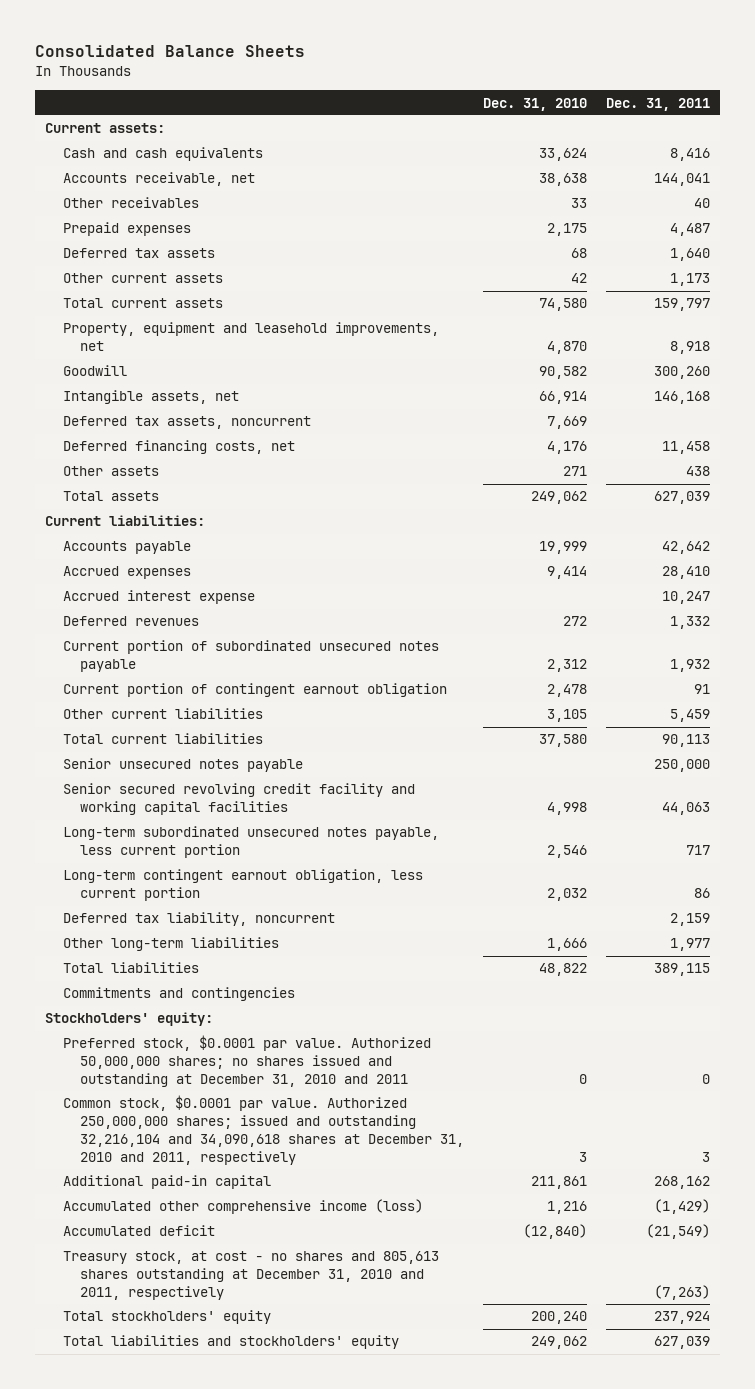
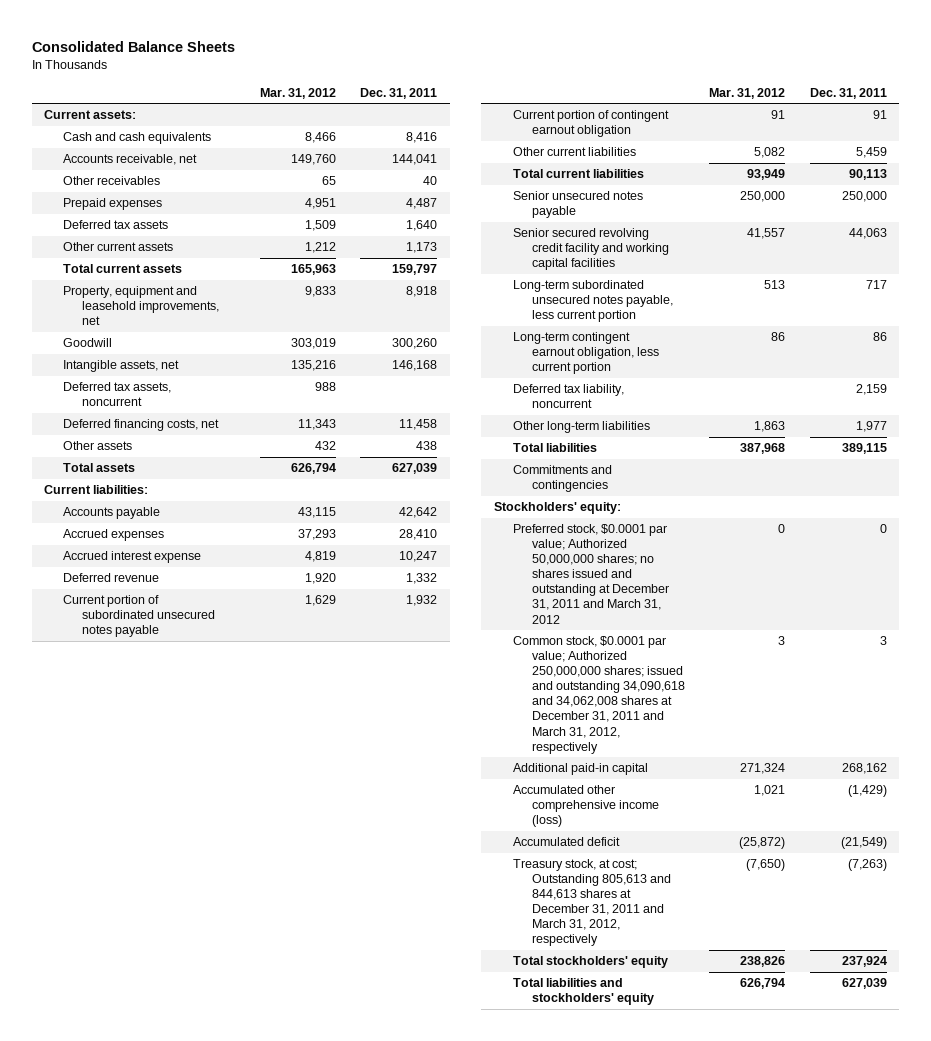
- | Dec. 31, 2010 | Dec. 31, 2011
+ | Mar. 31, 2012 | Dec. 31, 2011
- Deferred revenues | 272 | 1,332
+ Deferred revenue | 1,920 | 1,332
- Preferred stock, $0.0001 par value. Authorized 50,000,000 shares; no shares issued and outstanding at December 31, 2010 and 2011 | 0 | 0
- Common stock, $0.0001 par value. Authorized 250,000,000 shares; issued and outstanding 32,216,104 and 34,090,618 shares at December 31, 2010 and 2011, respectively | 3 | 3
+ Preferred stock, $0.0001 par value; Authorized 50,000,000 shares; no shares issued and outstanding at December 31, 2011 and March 31, 2012 | 0 | 0
+ Common stock, $0.0001 par value; Authorized 250,000,000 shares; issued and outstanding 34,090,618 and 34,062,008 shares at December 31, 2011 and March 31, 2012, respectively | 3 | 3
- Treasury stock, at cost - no shares and 805,613 shares outstanding at December 31, 2010 and 2011, respectively | | (7,263)
+ Treasury stock, at cost; Outstanding 805,613 and 844,613 shares at December 31, 2011 and March 31, 2012, respectively | (7,650) | (7,263)

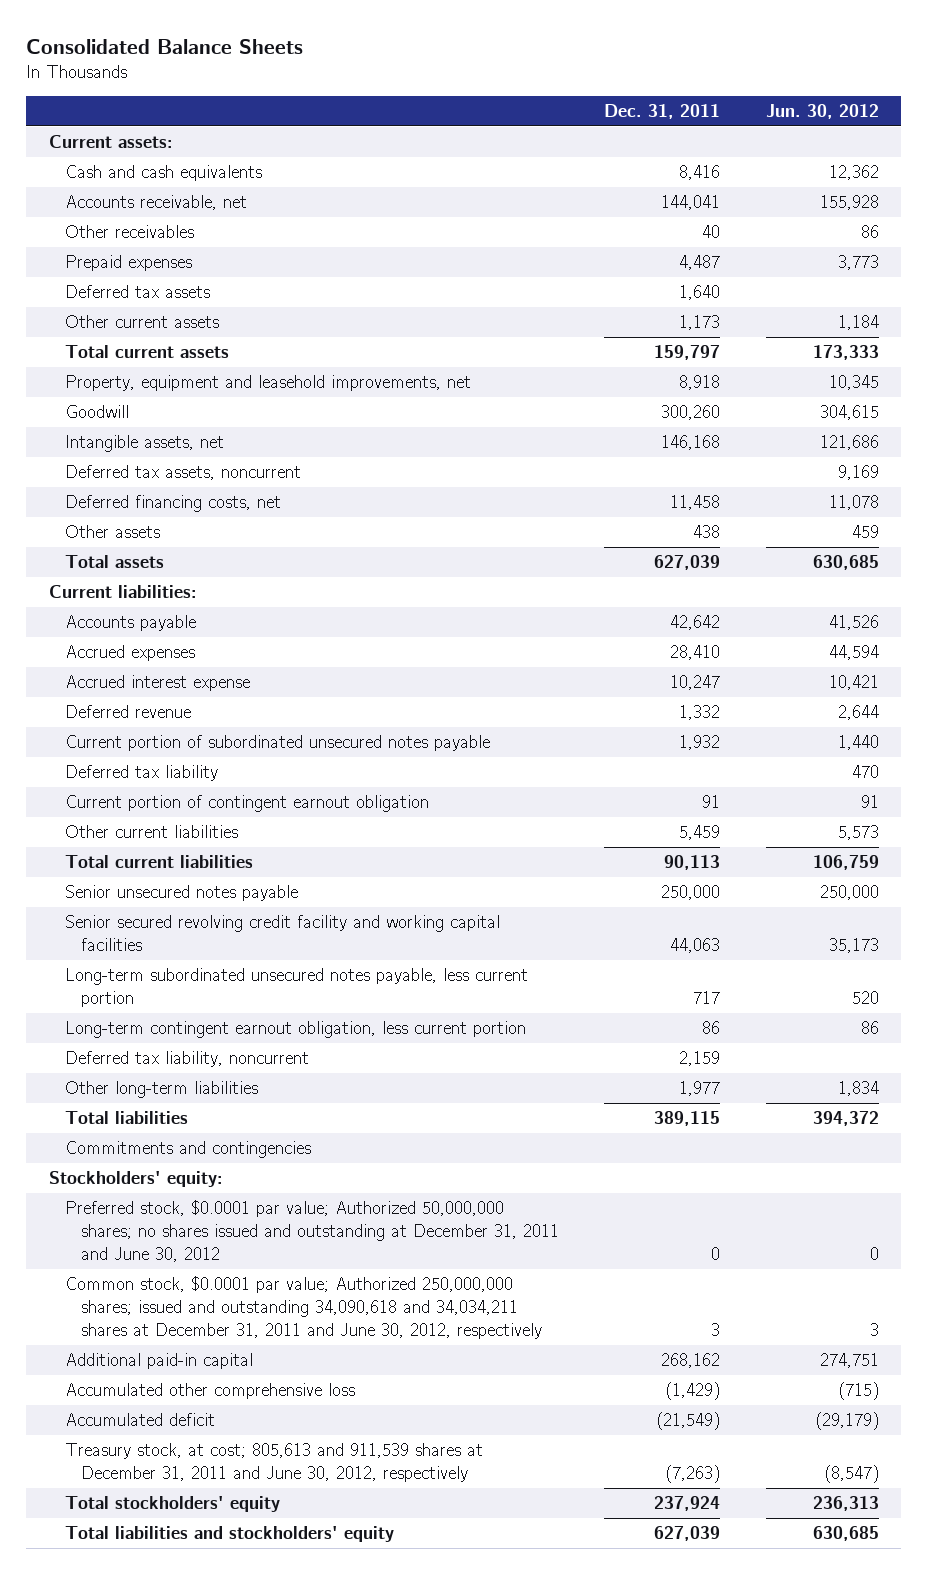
- | Mar. 31, 2012 | Dec. 31, 2011
+ | Dec. 31, 2011 | Jun. 30, 2012
+ Deferred tax liability | | 470
- Preferred stock, $0.0001 par value; Authorized 50,000,000 shares; no shares issued and outstanding at December 31, 2011 and March 31, 2012 | 0 | 0
- Common stock, $0.0001 par value; Authorized 250,000,000 shares; issued and outstanding 34,090,618 and 34,062,008 shares at December 31, 2011 and March 31, 2012, respectively | 3 | 3
+ Preferred stock, $0.0001 par value; Authorized 50,000,000 shares; no shares issued and outstanding at December 31, 2011 and June 30, 2012 | 0 | 0
+ Common stock, $0.0001 par value; Authorized 250,000,000 shares; issued and outstanding 34,090,618 and 34,034,211 shares at December 31, 2011 and June 30, 2012, respectively | 3 | 3
- Accumulated other comprehensive income (loss) | 1,021 | (1,429)
+ Accumulated other comprehensive loss | (1,429) | (715)
- Treasury stock, at cost; Outstanding 805,613 and 844,613 shares at December 31, 2011 and March 31, 2012, respectively | (7,650) | (7,263)
+ Treasury stock, at cost; 805,613 and 911,539 shares at December 31, 2011 and June 30, 2012, respectively | (7,263) | (8,547)

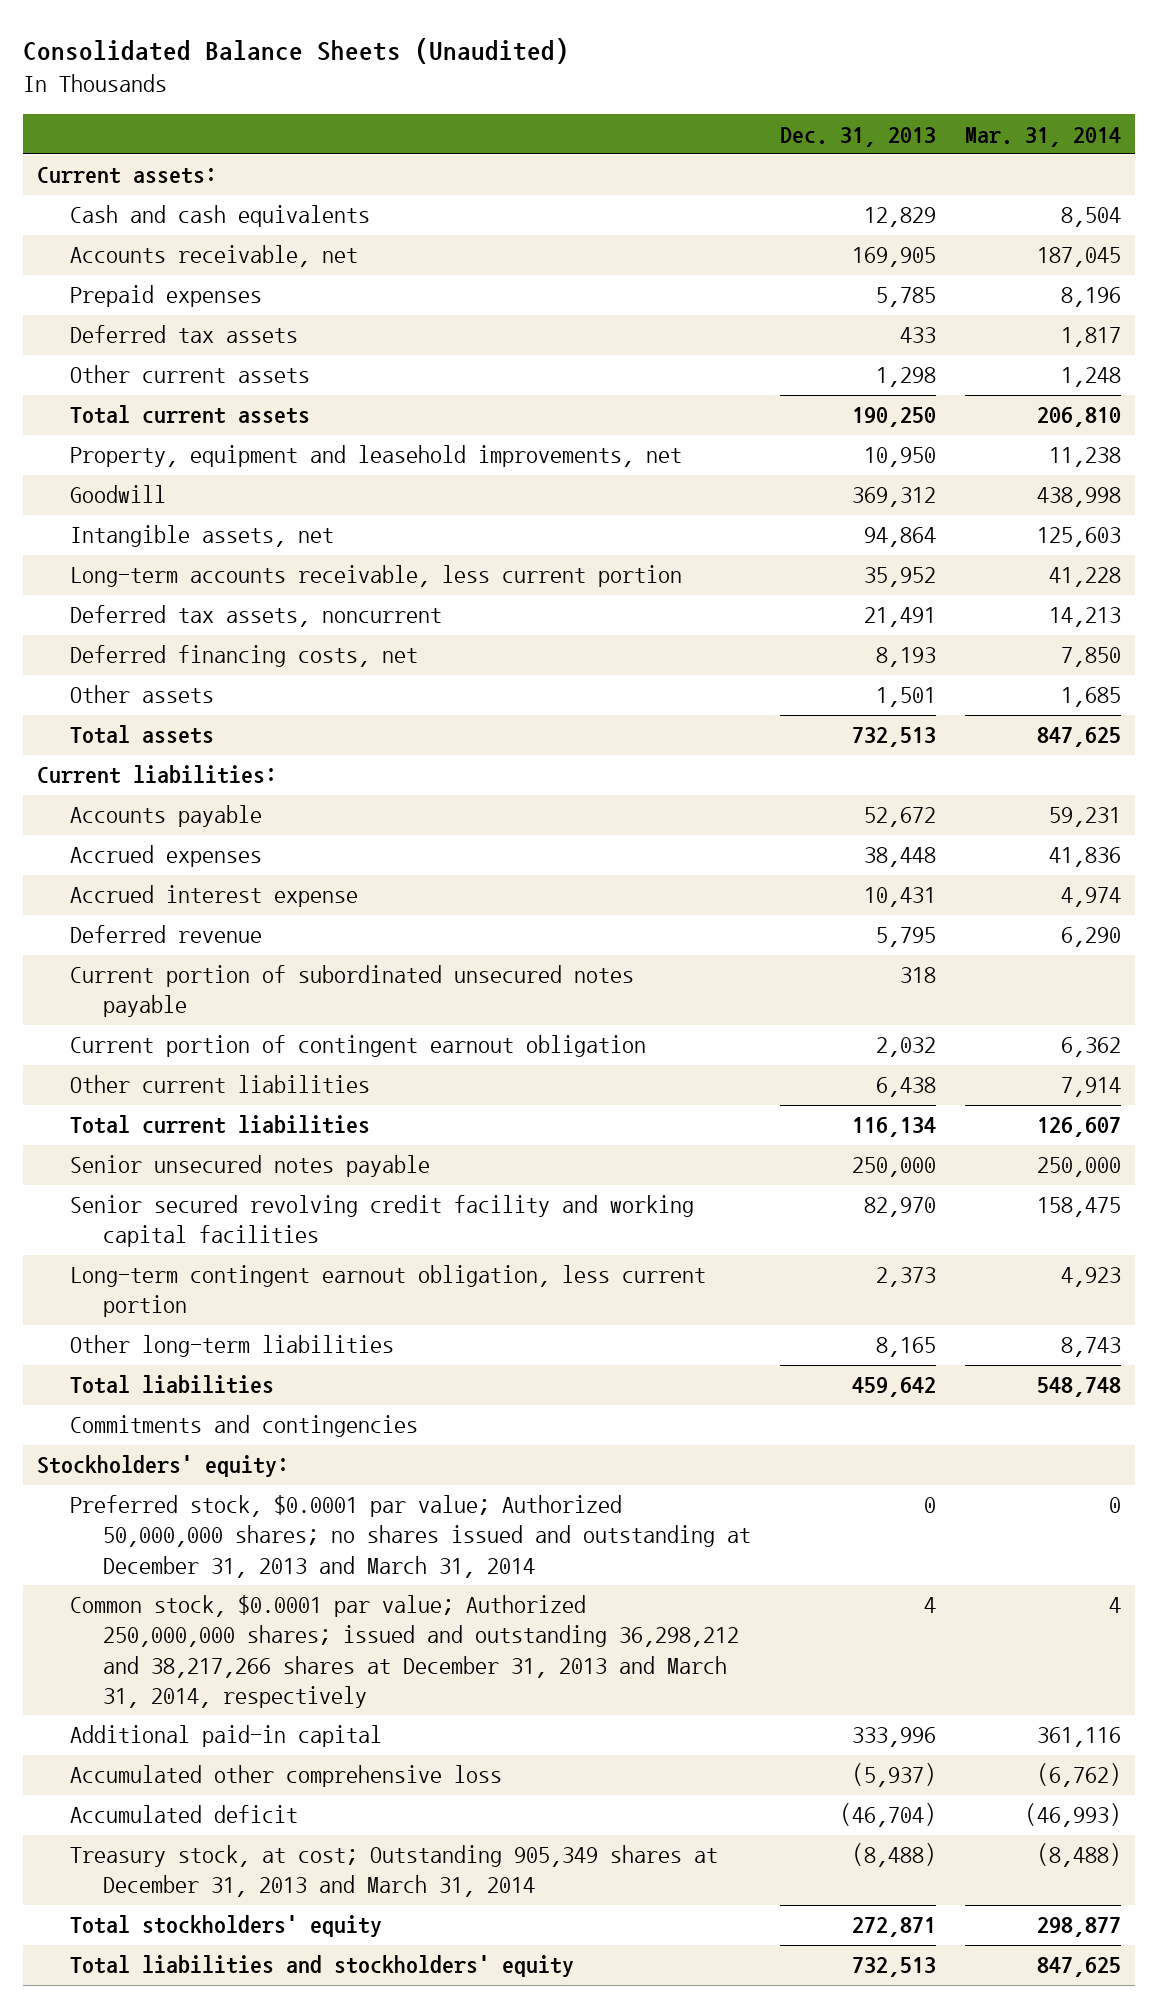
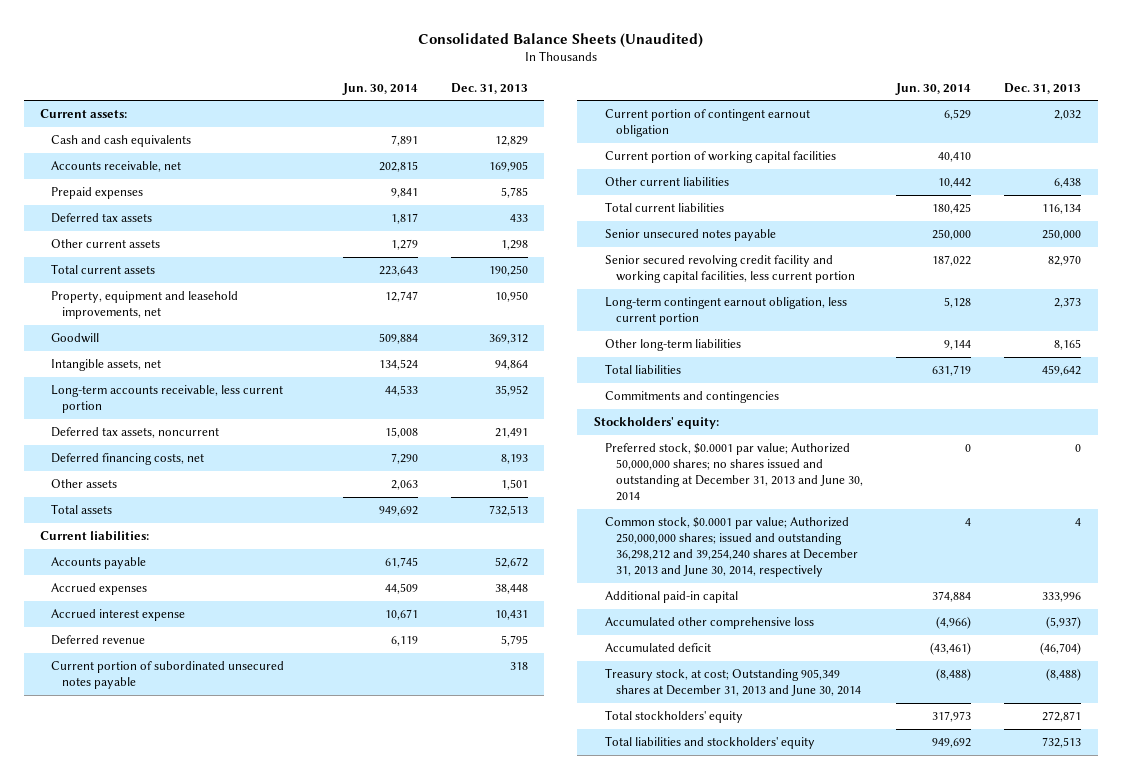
- | Dec. 31, 2013 | Mar. 31, 2014
+ | Jun. 30, 2014 | Dec. 31, 2013
+ Current portion of working capital facilities | 40,410 |
- Senior secured revolving credit facility and working capital facilities | 82,970 | 158,475
+ Senior secured revolving credit facility and working capital facilities, less current portion | 187,022 | 82,970
- Preferred stock, $0.0001 par value; Authorized 50,000,000 shares; no shares issued and outstanding at December 31, 2013 and March 31, 2014 | 0 | 0
- Common stock, $0.0001 par value; Authorized 250,000,000 shares; issued and outstanding 36,298,212 and 38,217,266 shares at December 31, 2013 and March 31, 2014, respectively | 4 | 4
+ Preferred stock, $0.0001 par value; Authorized 50,000,000 shares; no shares issued and outstanding at December 31, 2013 and June 30, 2014 | 0 | 0
+ Common stock, $0.0001 par value; Authorized 250,000,000 shares; issued and outstanding 36,298,212 and 39,254,240 shares at December 31, 2013 and June 30, 2014, respectively | 4 | 4
- Treasury stock, at cost; Outstanding 905,349 shares at December 31, 2013 and March 31, 2014 | (8,488) | (8,488)
+ Treasury stock, at cost; Outstanding 905,349 shares at December 31, 2013 and June 30, 2014 | (8,488) | (8,488)

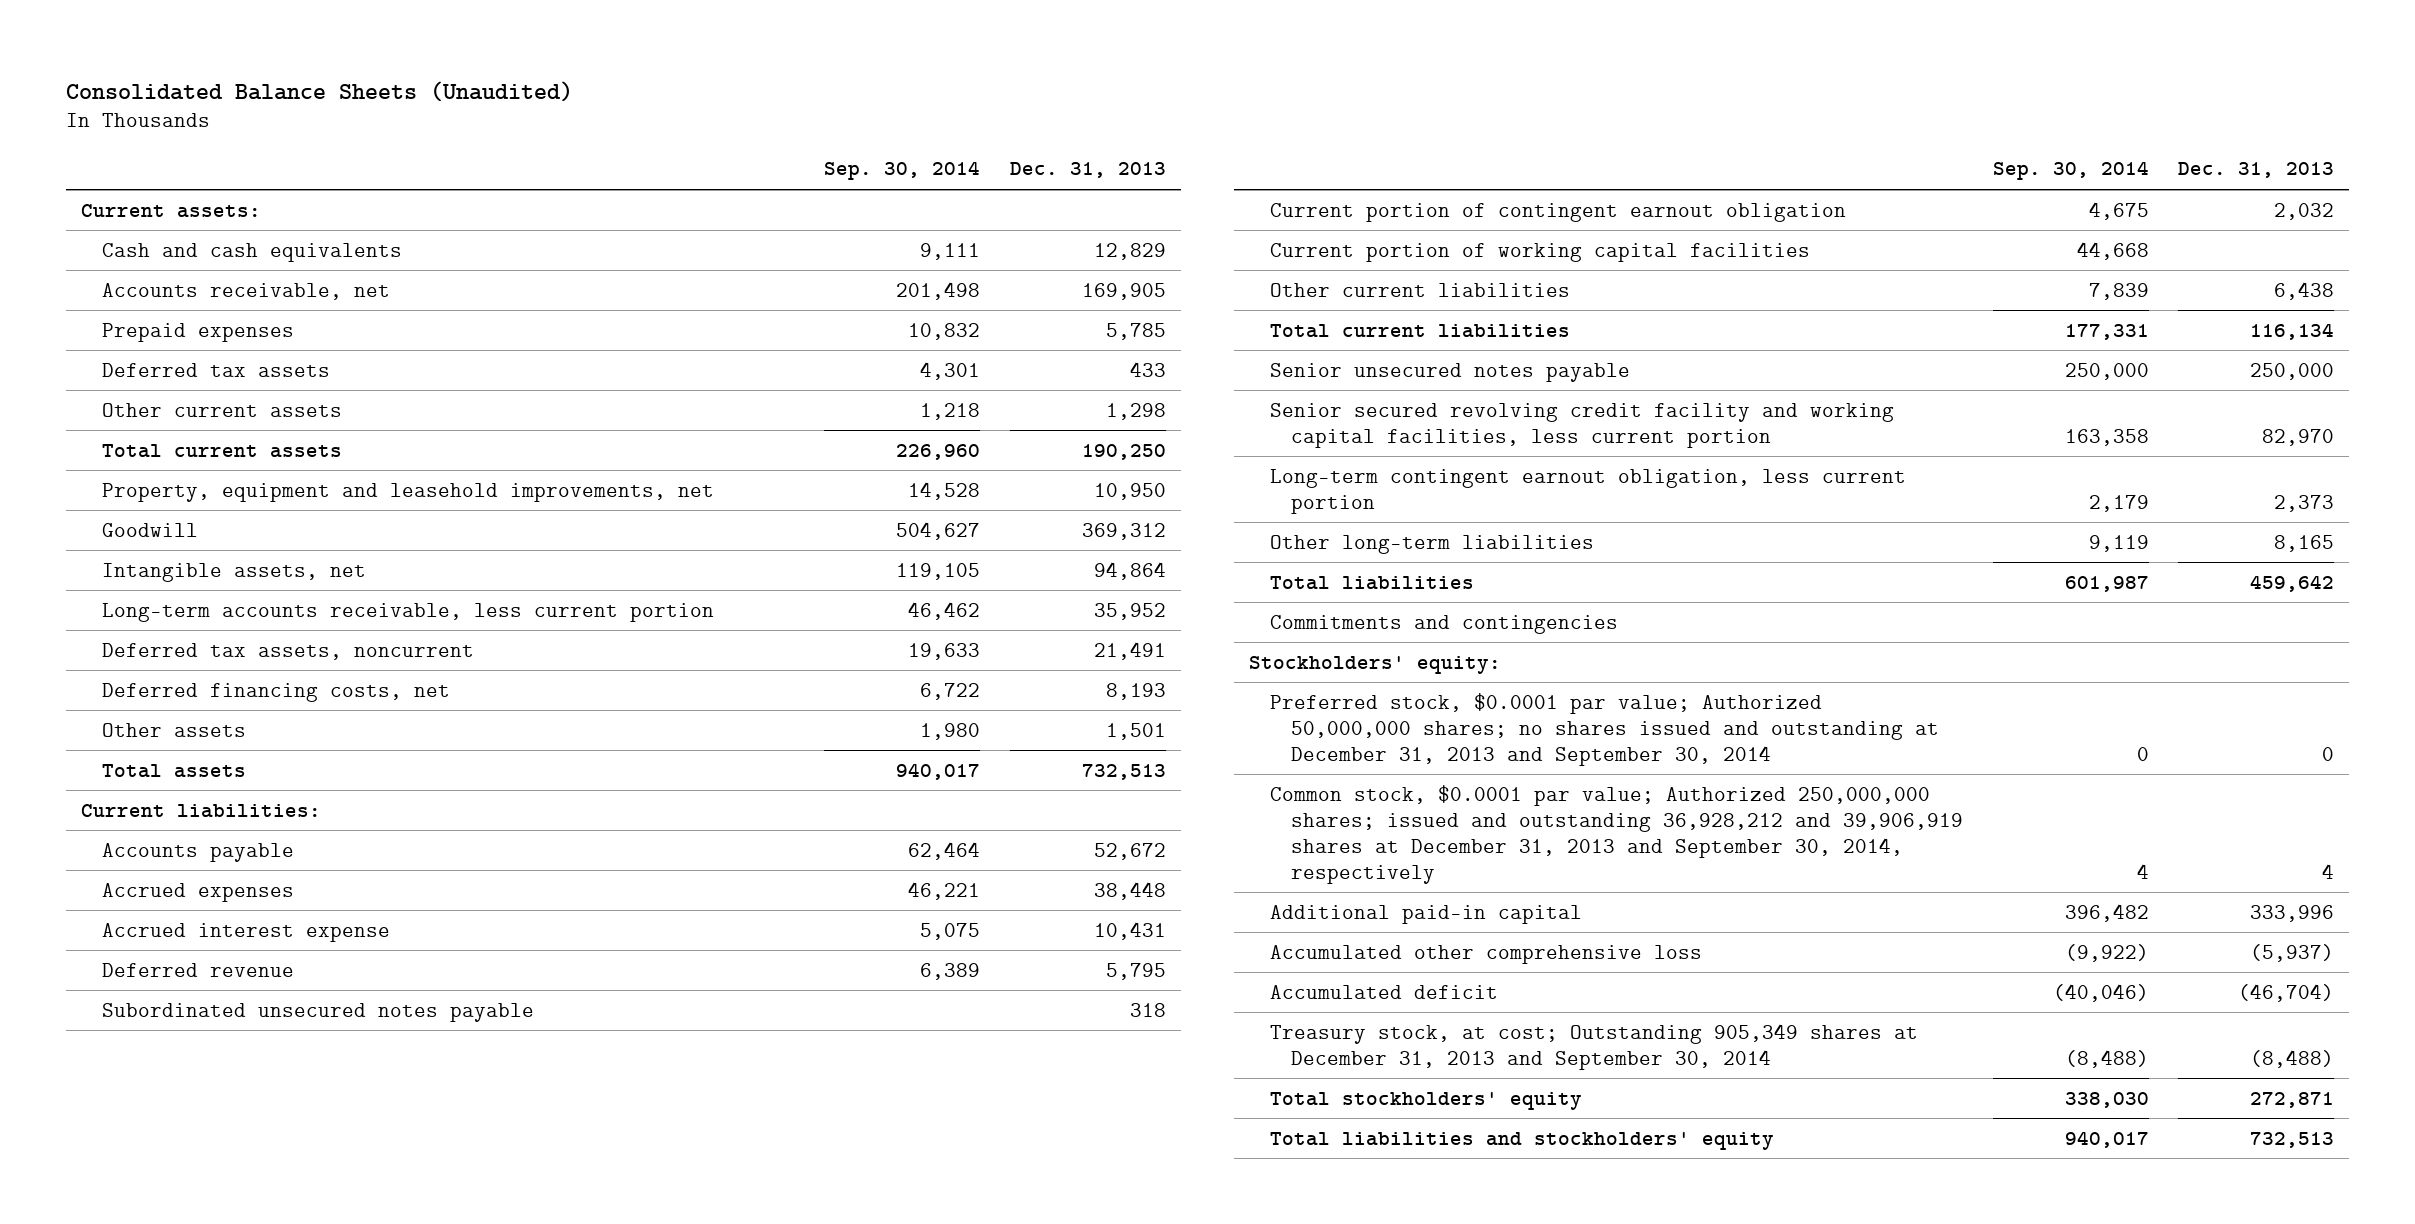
- | Jun. 30, 2014 | Dec. 31, 2013
+ | Sep. 30, 2014 | Dec. 31, 2013
- Current portion of subordinated unsecured notes payable | | 318
+ Subordinated unsecured notes payable | | 318
- Preferred stock, $0.0001 par value; Authorized 50,000,000 shares; no shares issued and outstanding at December 31, 2013 and June 30, 2014 | 0 | 0
- Common stock, $0.0001 par value; Authorized 250,000,000 shares; issued and outstanding 36,298,212 and 39,254,240 shares at December 31, 2013 and June 30, 2014, respectively | 4 | 4
+ Preferred stock, $0.0001 par value; Authorized 50,000,000 shares; no shares issued and outstanding at December 31, 2013 and September 30, 2014 | 0 | 0
+ Common stock, $0.0001 par value; Authorized 250,000,000 shares; issued and outstanding 36,928,212 and 39,906,919 shares at December 31, 2013 and September 30, 2014, respectively | 4 | 4
- Treasury stock, at cost; Outstanding 905,349 shares at December 31, 2013 and June 30, 2014 | (8,488) | (8,488)
+ Treasury stock, at cost; Outstanding 905,349 shares at December 31, 2013 and September 30, 2014 | (8,488) | (8,488)

